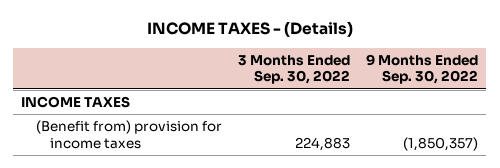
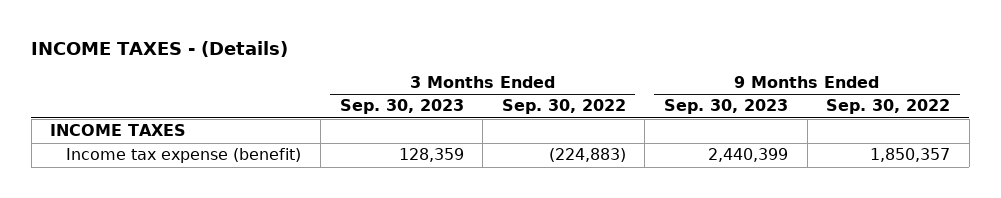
- | 3 Months Ended Sep. 30, 2022 | 9 Months Ended Sep. 30, 2022
+ | 3 Months Ended Sep. 30, 2023 | 3 Months Ended Sep. 30, 2022 | 9 Months Ended Sep. 30, 2023 | 9 Months Ended Sep. 30, 2022
- (Benefit from) provision for income taxes | 224,883 | (1,850,357)
+ Income tax expense (benefit) | 128,359 | (224,883) | 2,440,399 | 1,850,357

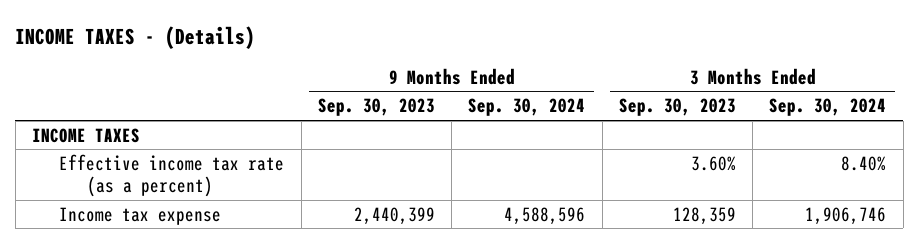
- | 3 Months Ended Sep. 30, 2023 | 3 Months Ended Sep. 30, 2022 | 9 Months Ended Sep. 30, 2023 | 9 Months Ended Sep. 30, 2022
+ | 9 Months Ended Sep. 30, 2023 | 9 Months Ended Sep. 30, 2024 | 3 Months Ended Sep. 30, 2023 | 3 Months Ended Sep. 30, 2024
- Income tax expense (benefit) | 128,359 | (224,883) | 2,440,399 | 1,850,357
+ Effective income tax rate (as a percent) | | | 3.60% | 8.40%
+ Income tax expense | 2,440,399 | 4,588,596 | 128,359 | 1,906,746

